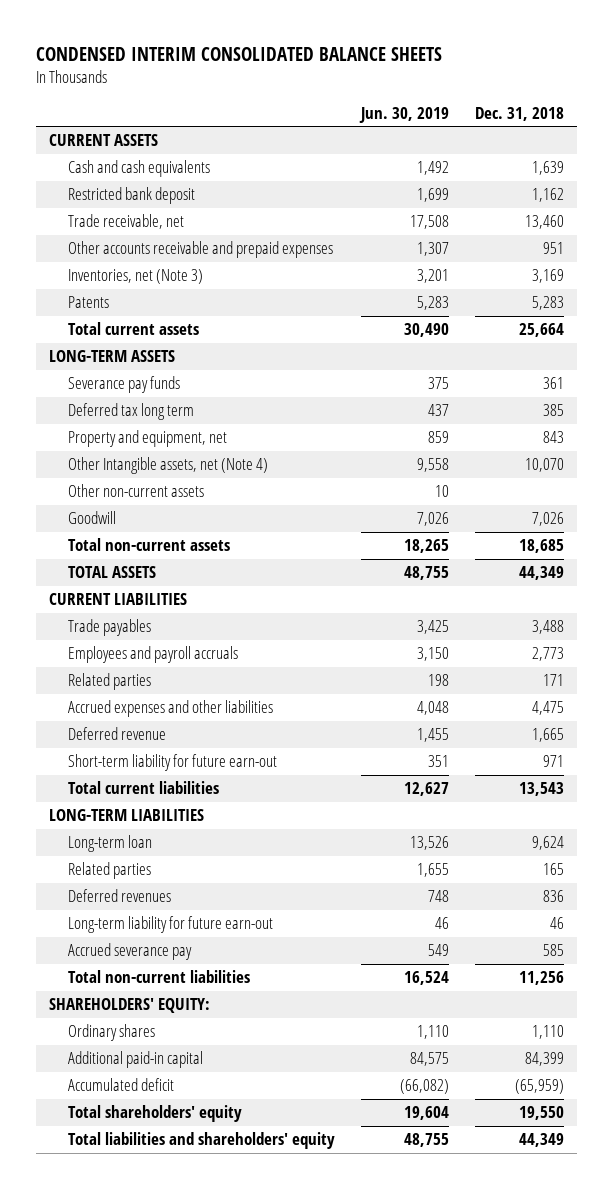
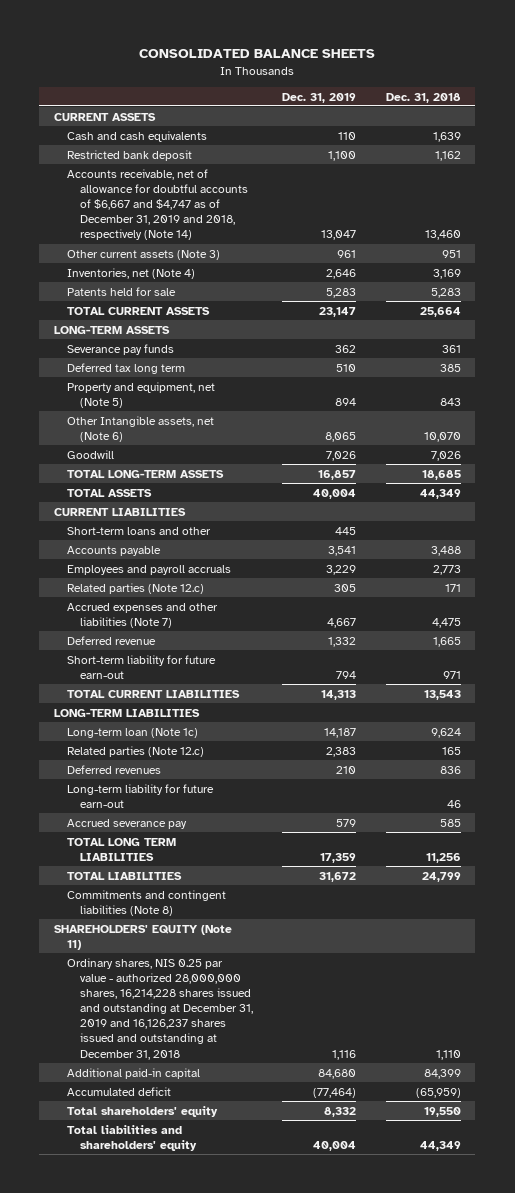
- CONDENSED INTERIM CONSOLIDATED BALANCE SHEETS
+ CONSOLIDATED BALANCE SHEETS
- | Jun. 30, 2019 | Dec. 31, 2018
+ | Dec. 31, 2019 | Dec. 31, 2018
- Trade receivable, net | 17,508 | 13,460
- Other accounts receivable and prepaid expenses | 1,307 | 951
- Inventories, net (Note 3) | 3,201 | 3,169
- Patents | 5,283 | 5,283
- Total current assets | 30,490 | 25,664
+ Accounts receivable, net of allowance for doubtful accounts of $6,667 and $4,747 as of December 31, 2019 and 2018, respectively (Note 14) | 13,047 | 13,460
+ Other current assets (Note 3) | 961 | 951
+ Inventories, net (Note 4) | 2,646 | 3,169
+ Patents held for sale | 5,283 | 5,283
+ TOTAL CURRENT ASSETS | 23,147 | 25,664
- Property and equipment, net | 859 | 843
- Other Intangible assets, net (Note 4) | 9,558 | 10,070
- Other non-current assets | 10 |
+ Property and equipment, net (Note 5) | 894 | 843
+ Other Intangible assets, net (Note 6) | 8,065 | 10,070
- Total non-current assets | 18,265 | 18,685
+ TOTAL LONG-TERM ASSETS | 16,857 | 18,685
- Trade payables | 3,425 | 3,488
+ Short-term loans and other | 445 |
+ Accounts payable | 3,541 | 3,488
- Related parties | 198 | 171
- Accrued expenses and other liabilities | 4,048 | 4,475
+ Related parties (Note 12.c) | 305 | 171
+ Accrued expenses and other liabilities (Note 7) | 4,667 | 4,475
- Total current liabilities | 12,627 | 13,543
+ TOTAL CURRENT LIABILITIES | 14,313 | 13,543
- Long-term loan | 13,526 | 9,624
- Related parties | 1,655 | 165
+ Long-term loan (Note 1c) | 14,187 | 9,624
+ Related parties (Note 12.c) | 2,383 | 165
- Total non-current liabilities | 16,524 | 11,256
- SHAREHOLDERS' EQUITY:
- Ordinary shares | 1,110 | 1,110
+ TOTAL LONG TERM LIABILITIES | 17,359 | 11,256
+ TOTAL LIABILITIES | 31,672 | 24,799
+ Commitments and contingent liabilities (Note 8)
+ SHAREHOLDERS' EQUITY (Note 11)
+ Ordinary shares, NIS 0.25 par value - authorized 28,000,000 shares, 16,214,228 shares issued and outstanding at December 31, 2019 and 16,126,237 shares issued and outstanding at December 31, 2018 | 1,116 | 1,110

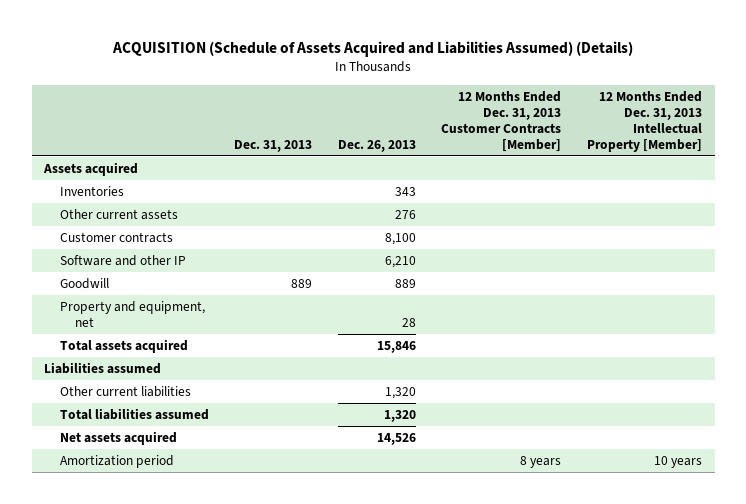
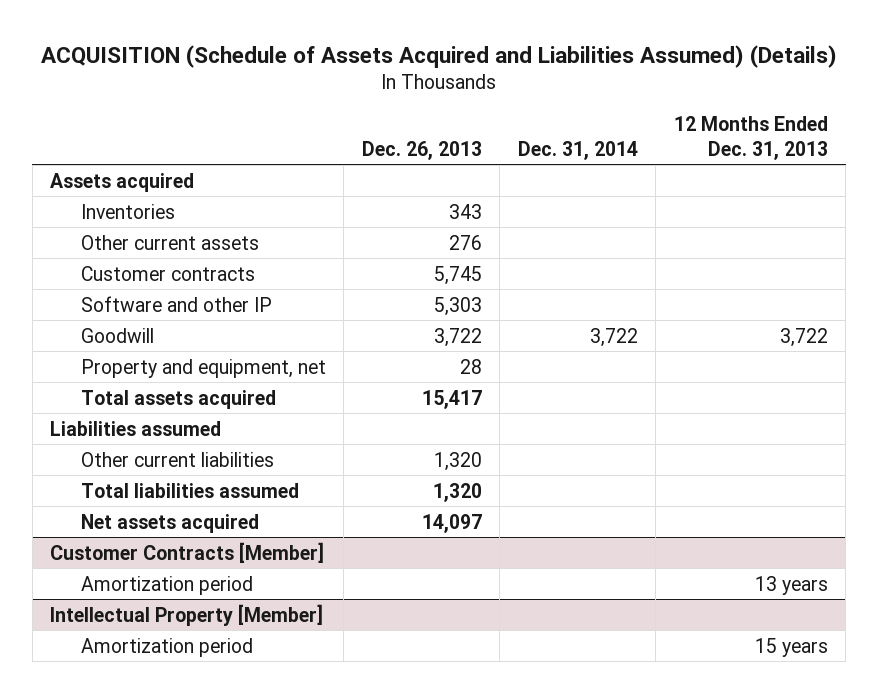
- | Dec. 31, 2013 | Dec. 26, 2013 | 12 Months Ended Dec. 31, 2013 Customer Contracts [Member] | 12 Months Ended Dec. 31, 2013 Intellectual Property [Member]
+ | Dec. 26, 2013 | Dec. 31, 2014 | 12 Months Ended Dec. 31, 2013
- Customer contracts | | 8,100 | |
- Software and other IP | | 6,210 | |
- Goodwill | 889 | 889 | |
+ Customer contracts | 5,745 | |
+ Software and other IP | 5,303 | |
+ Goodwill | 3,722 | 3,722 | 3,722
- Total assets acquired | | 15,846 | |
+ Total assets acquired | 15,417 | |
- Net assets acquired | | 14,526 | |
+ Net assets acquired | 14,097 | |
+ Customer Contracts [Member]
+ Intellectual Property [Member]
+ Amortization period | | | 15 years

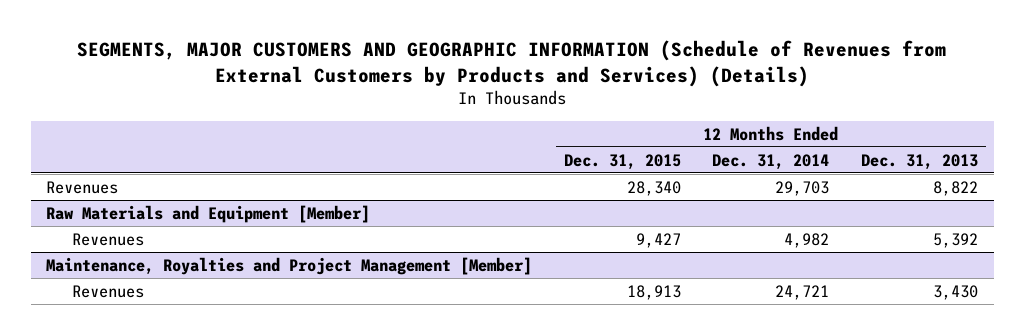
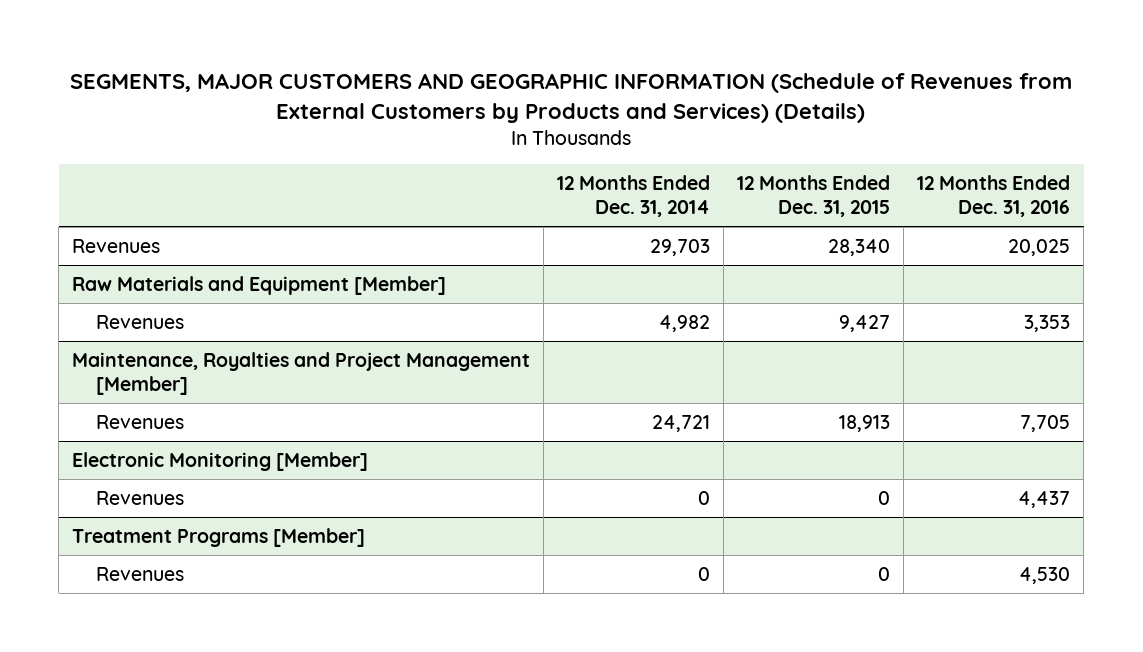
- | 12 Months Ended Dec. 31, 2015 | 12 Months Ended Dec. 31, 2014 | 12 Months Ended Dec. 31, 2013
+ | 12 Months Ended Dec. 31, 2014 | 12 Months Ended Dec. 31, 2015 | 12 Months Ended Dec. 31, 2016
+ Electronic Monitoring [Member]
+ Revenues | 0 | 0 | 4,437
+ Treatment Programs [Member]
+ Revenues | 0 | 0 | 4,530

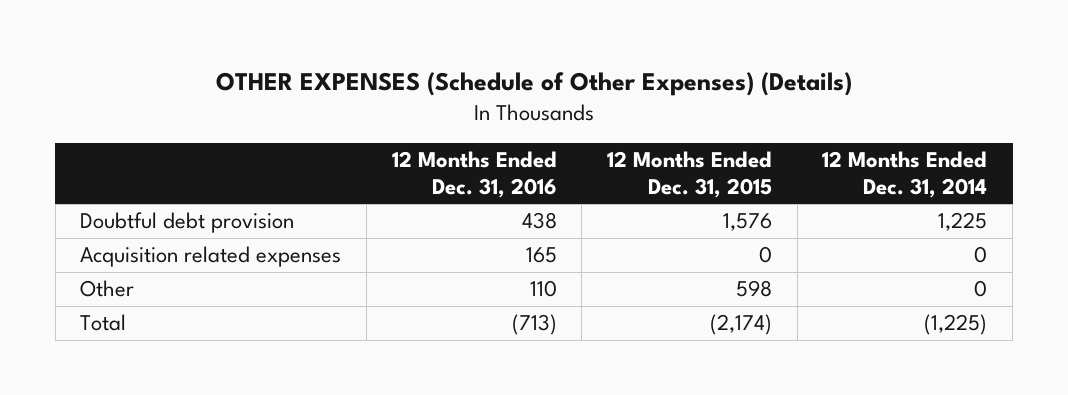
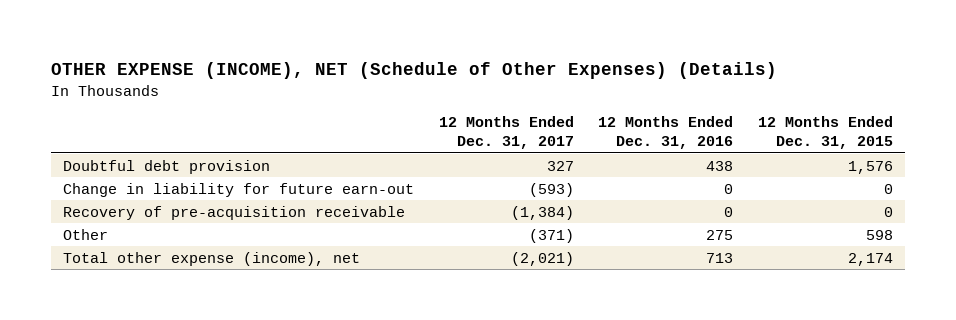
- OTHER EXPENSES (Schedule of Other Expenses) (Details)
+ OTHER EXPENSE (INCOME), NET (Schedule of Other Expenses) (Details)
- | 12 Months Ended Dec. 31, 2016 | 12 Months Ended Dec. 31, 2015 | 12 Months Ended Dec. 31, 2014
+ | 12 Months Ended Dec. 31, 2017 | 12 Months Ended Dec. 31, 2016 | 12 Months Ended Dec. 31, 2015
- Acquisition related expenses | 165 | 0 | 0
- Other | 110 | 598 | 0
- Total | (713) | (2,174) | (1,225)
+ Change in liability for future earn-out | (593) | 0 | 0
+ Recovery of pre-acquisition receivable | (1,384) | 0 | 0
+ Other | (371) | 275 | 598
+ Total other expense (income), net | (2,021) | 713 | 2,174

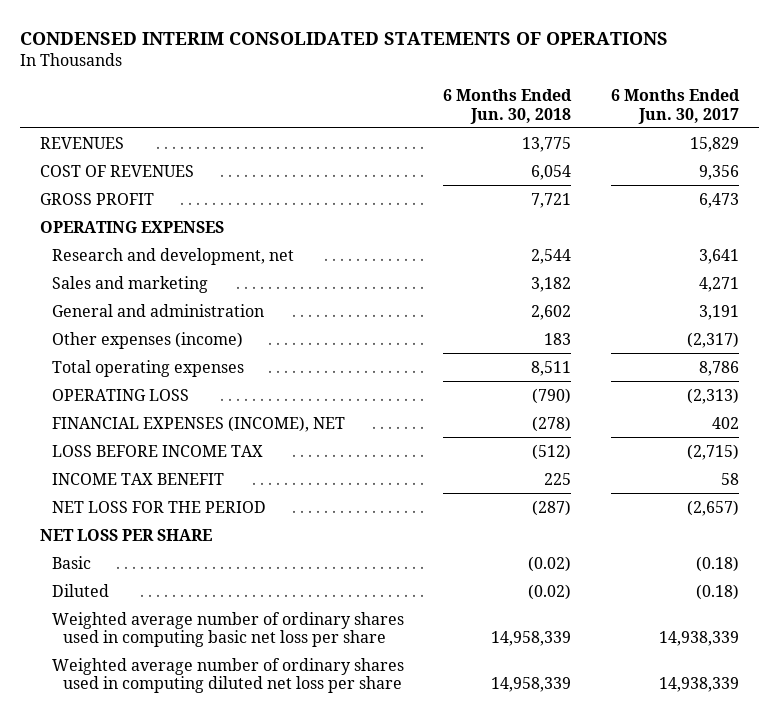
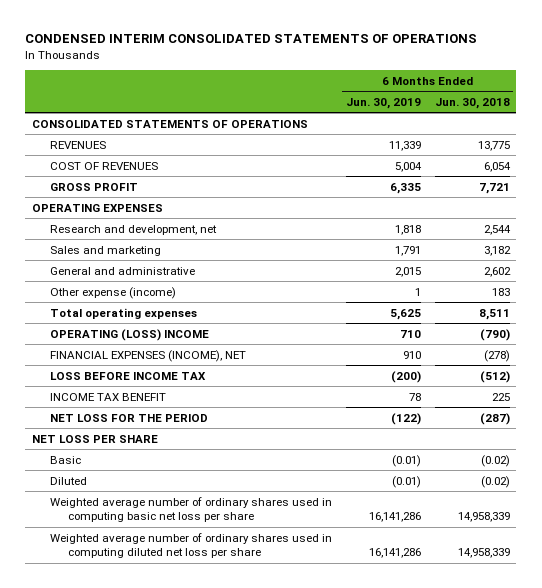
- | 6 Months Ended Jun. 30, 2018 | 6 Months Ended Jun. 30, 2017
+ | 6 Months Ended Jun. 30, 2019 | 6 Months Ended Jun. 30, 2018
+ CONSOLIDATED STATEMENTS OF OPERATIONS
- General and administration | 2,602 | 3,191
- Other expenses (income) | 183 | (2,317)
+ General and administrative | 2,015 | 2,602
+ Other expense (income) | 1 | 183
- OPERATING LOSS | (790) | (2,313)
+ OPERATING (LOSS) INCOME | 710 | (790)

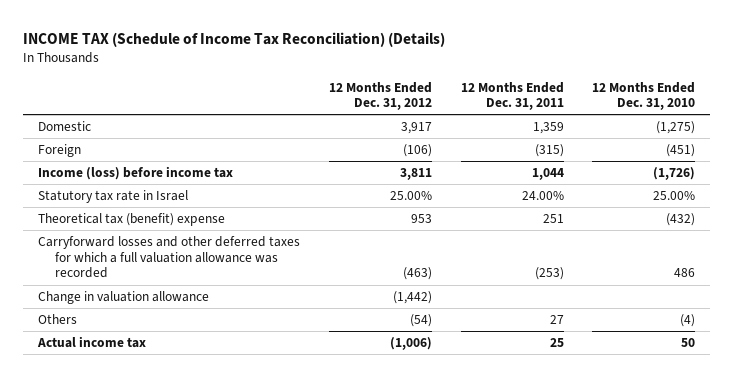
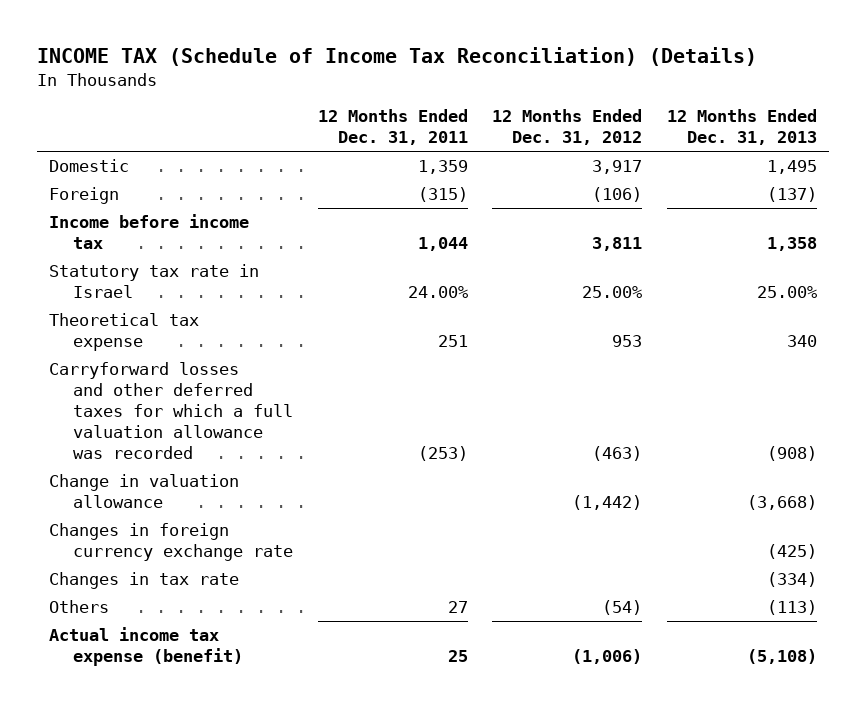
- | 12 Months Ended Dec. 31, 2012 | 12 Months Ended Dec. 31, 2011 | 12 Months Ended Dec. 31, 2010
+ | 12 Months Ended Dec. 31, 2011 | 12 Months Ended Dec. 31, 2012 | 12 Months Ended Dec. 31, 2013
- Income (loss) before income tax | 3,811 | 1,044 | (1,726)
+ Income before income tax | 1,044 | 3,811 | 1,358
- Theoretical tax (benefit) expense | 953 | 251 | (432)
+ Theoretical tax expense | 251 | 953 | 340
+ Changes in foreign currency exchange rate | | | (425)
+ Changes in tax rate | | | (334)
- Actual income tax | (1,006) | 25 | 50
+ Actual income tax expense (benefit) | 25 | (1,006) | (5,108)

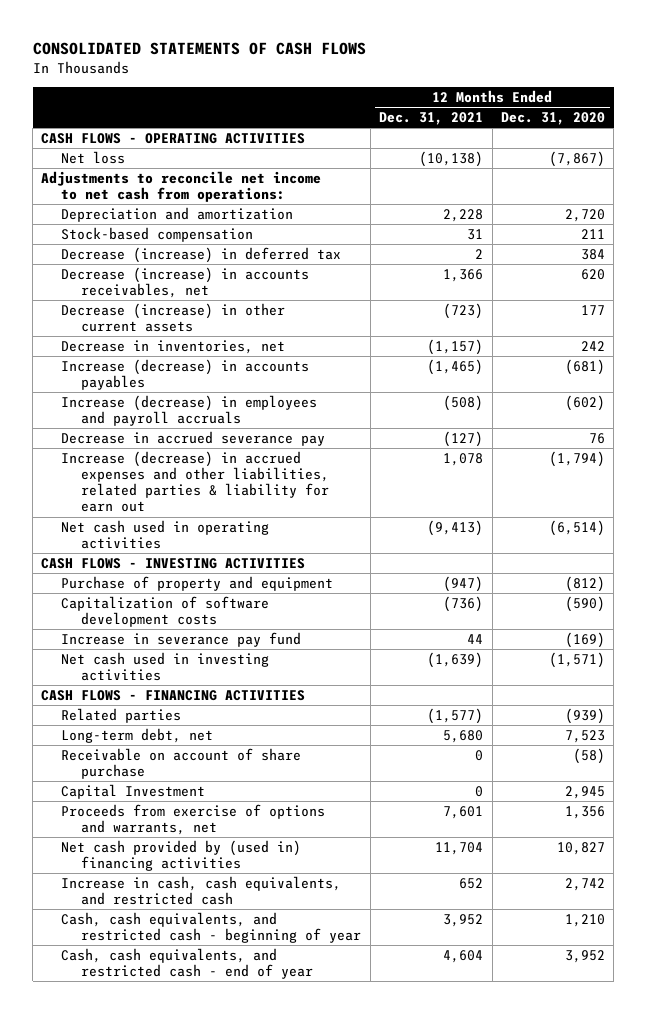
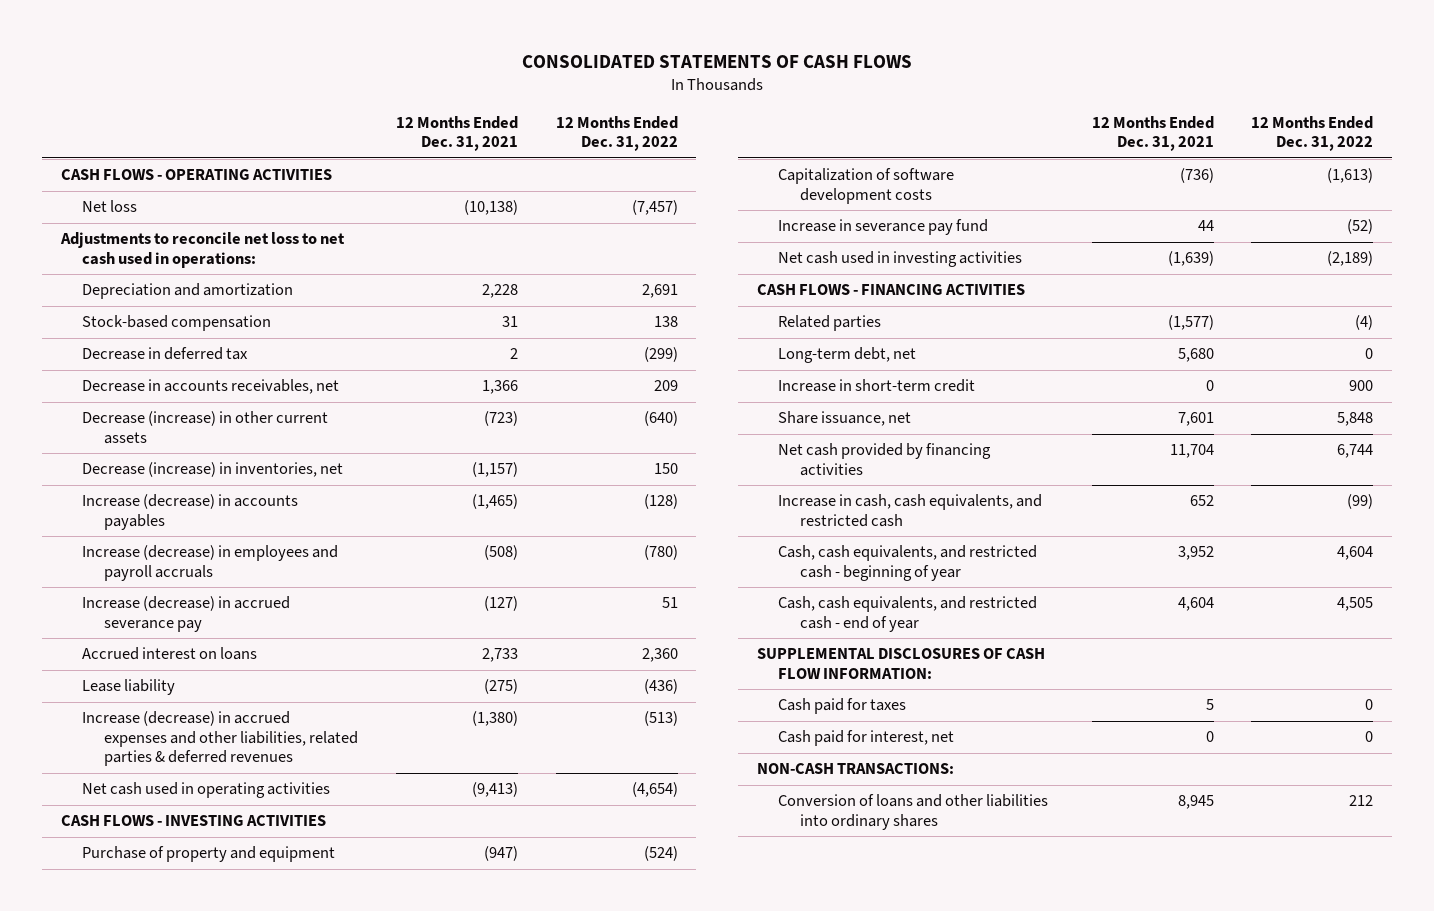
- | 12 Months Ended Dec. 31, 2021 | 12 Months Ended Dec. 31, 2020
+ | 12 Months Ended Dec. 31, 2021 | 12 Months Ended Dec. 31, 2022
- Adjustments to reconcile net income to net cash from operations:
+ Adjustments to reconcile net loss to net cash used in operations:
- Decrease (increase) in deferred tax | 2 | 384
- Decrease (increase) in accounts receivables, net | 1,366 | 620
+ Decrease in deferred tax | 2 | (299)
+ Decrease in accounts receivables, net | 1,366 | 209
- Decrease in inventories, net | (1,157) | 242
+ Decrease (increase) in inventories, net | (1,157) | 150
- Decrease in accrued severance pay | (127) | 76
- Increase (decrease) in accrued expenses and other liabilities, related parties & liability for earn out | 1,078 | (1,794)
+ Increase (decrease) in accrued severance pay | (127) | 51
+ Accrued interest on loans | 2,733 | 2,360
+ Lease liability | (275) | (436)
+ Increase (decrease) in accrued expenses and other liabilities, related parties & deferred revenues | (1,380) | (513)
- Receivable on account of share purchase | 0 | (58)
- Capital Investment | 0 | 2,945
- Proceeds from exercise of options and warrants, net | 7,601 | 1,356
- Net cash provided by (used in) financing activities | 11,704 | 10,827
+ Increase in short-term credit | 0 | 900
+ Share issuance, net | 7,601 | 5,848
+ Net cash provided by financing activities | 11,704 | 6,744
+ SUPPLEMENTAL DISCLOSURES OF CASH FLOW INFORMATION:
+ Cash paid for taxes | 5 | 0
+ Cash paid for interest, net | 0 | 0
+ NON-CASH TRANSACTIONS:
+ Conversion of loans and other liabilities into ordinary shares | 8,945 | 212

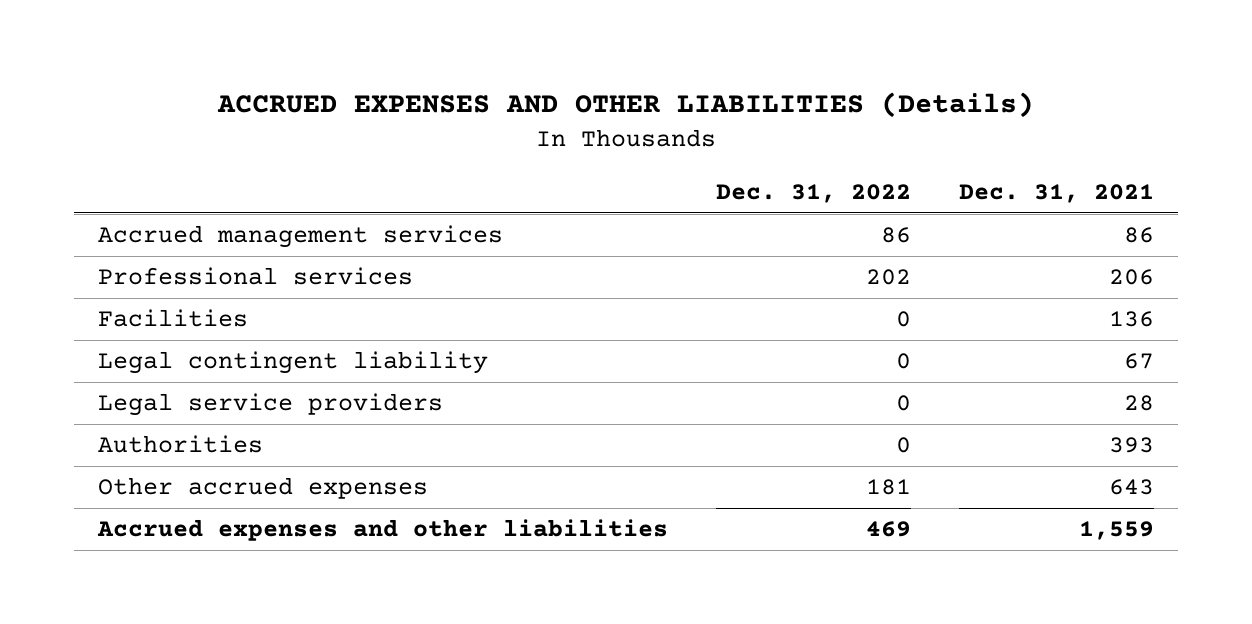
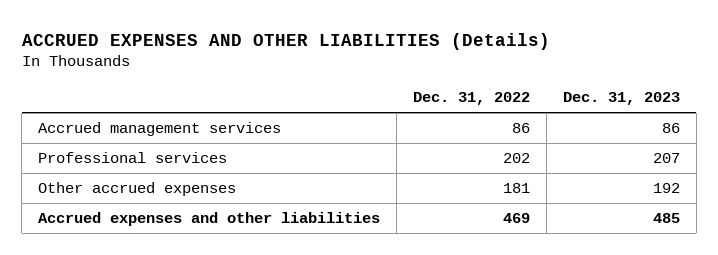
- | Dec. 31, 2022 | Dec. 31, 2021
+ | Dec. 31, 2022 | Dec. 31, 2023
- Facilities | 0 | 136
- Legal contingent liability | 0 | 67
- Legal service providers | 0 | 28
- Authorities | 0 | 393

